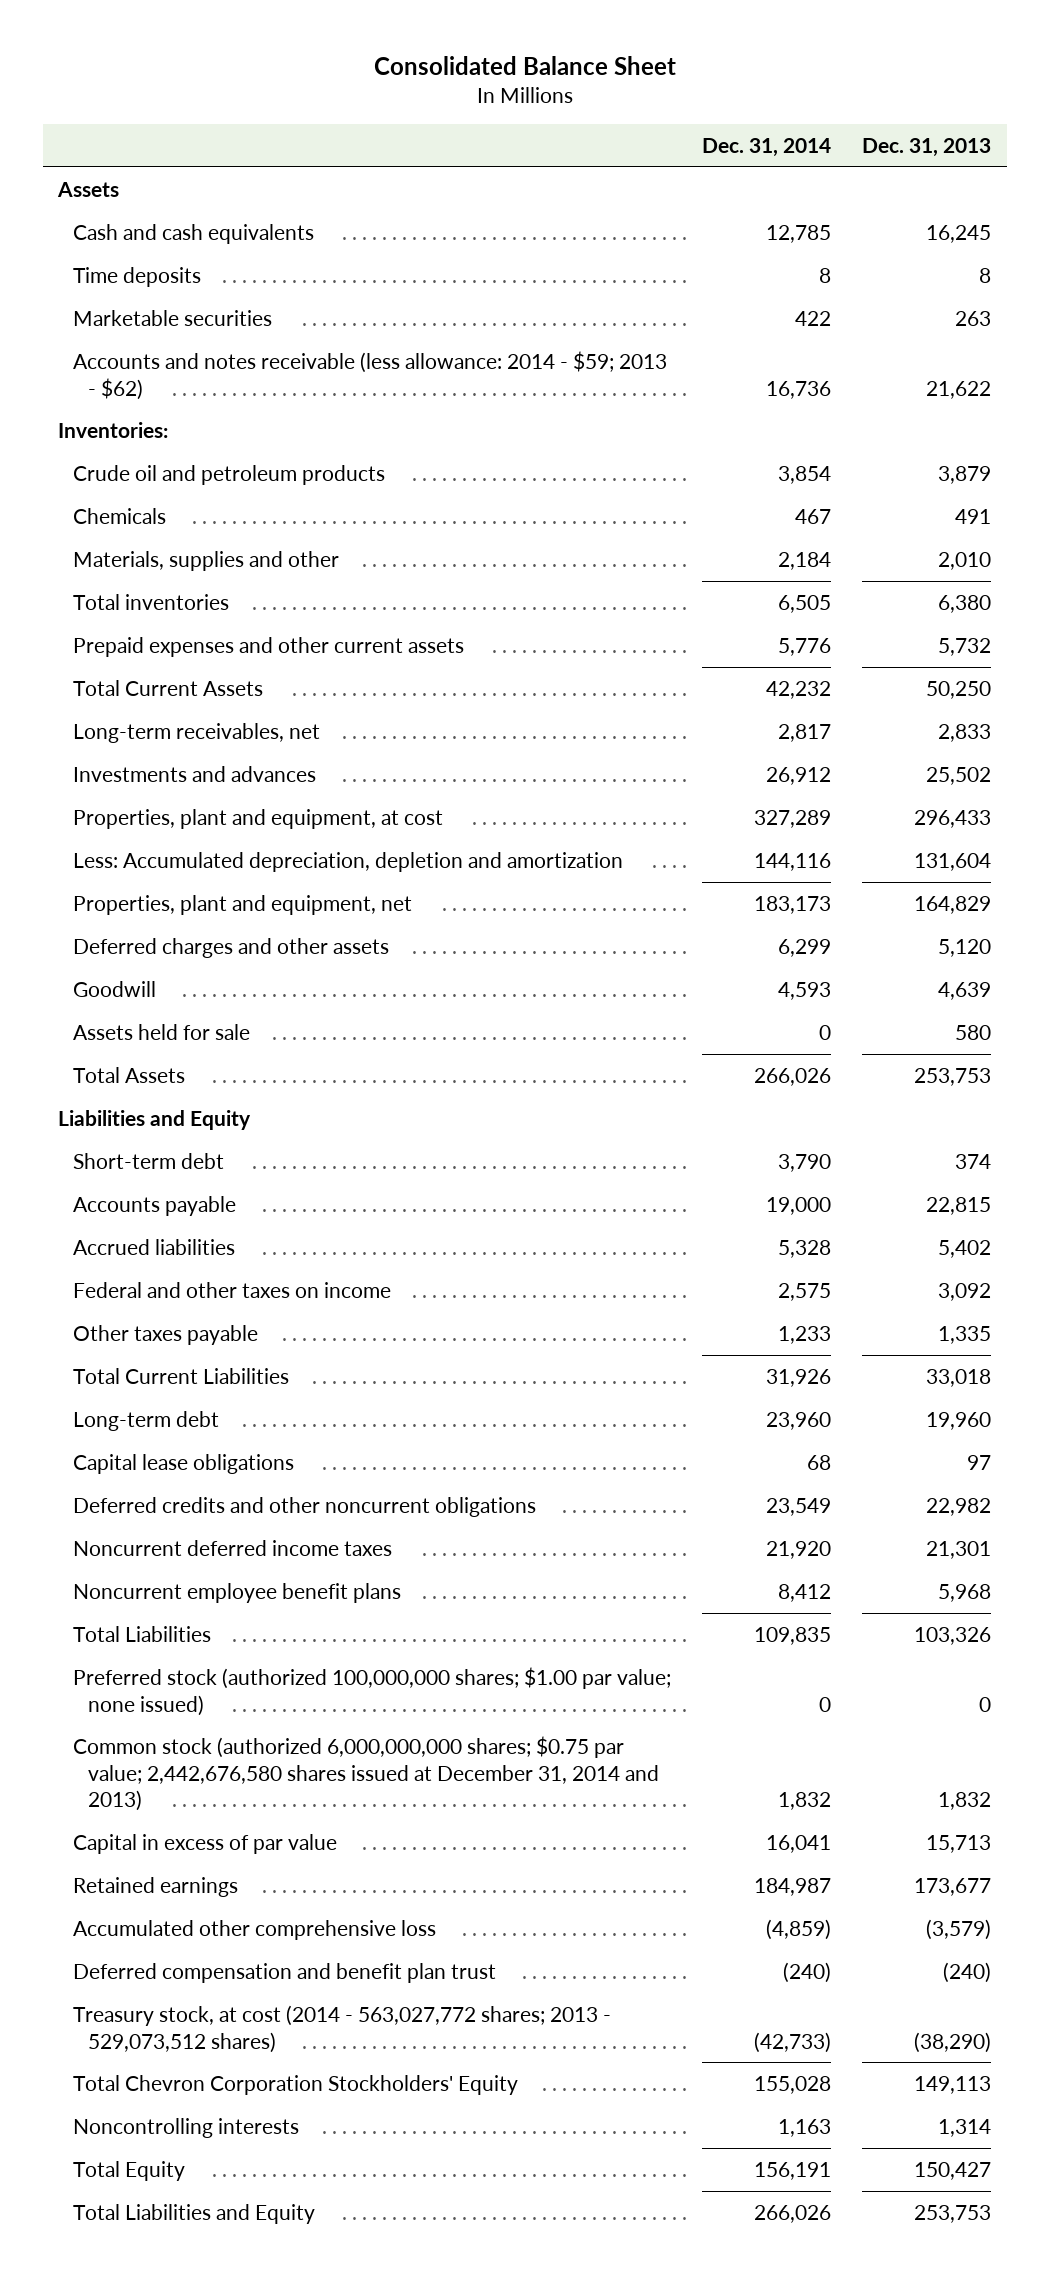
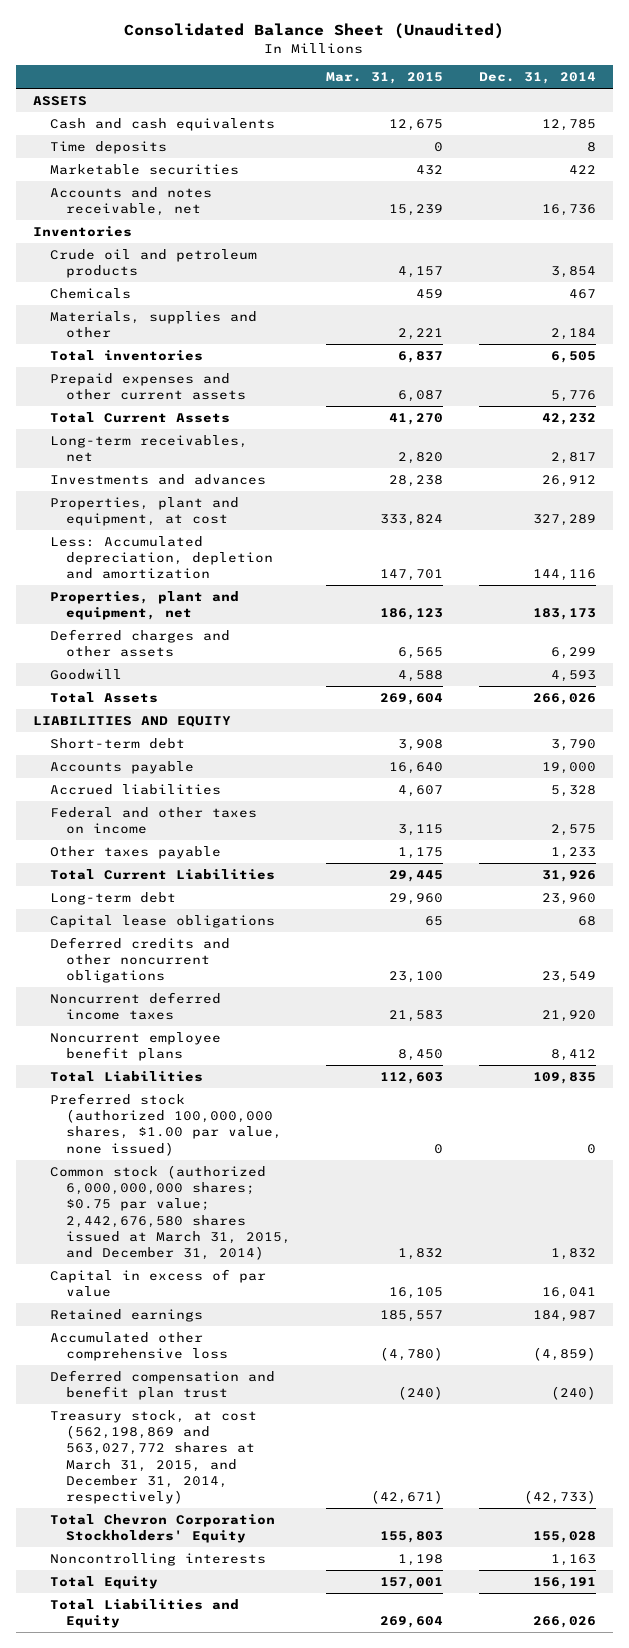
- Consolidated Balance Sheet
+ Consolidated Balance Sheet (Unaudited)
- | Dec. 31, 2014 | Dec. 31, 2013
+ | Mar. 31, 2015 | Dec. 31, 2014
- Assets
+ ASSETS
- Accounts and notes receivable (less allowance: 2014 - $59; 2013 - $62) | 16,736 | 21,622
- Inventories:
+ Accounts and notes receivable, net | 15,239 | 16,736
+ Inventories
- Assets held for sale | 0 | 580
- Liabilities and Equity
+ LIABILITIES AND EQUITY
- Preferred stock (authorized 100,000,000 shares; $1.00 par value; none issued) | 0 | 0
- Common stock (authorized 6,000,000,000 shares; $0.75 par value; 2,442,676,580 shares issued at December 31, 2014 and 2013) | 1,832 | 1,832
+ Preferred stock (authorized 100,000,000 shares, $1.00 par value, none issued) | 0 | 0
+ Common stock (authorized 6,000,000,000 shares; $0.75 par value; 2,442,676,580 shares issued at March 31, 2015, and December 31, 2014) | 1,832 | 1,832
- Treasury stock, at cost (2014 - 563,027,772 shares; 2013 - 529,073,512 shares) | (42,733) | (38,290)
+ Treasury stock, at cost (562,198,869 and 563,027,772 shares at March 31, 2015, and December 31, 2014, respectively) | (42,671) | (42,733)

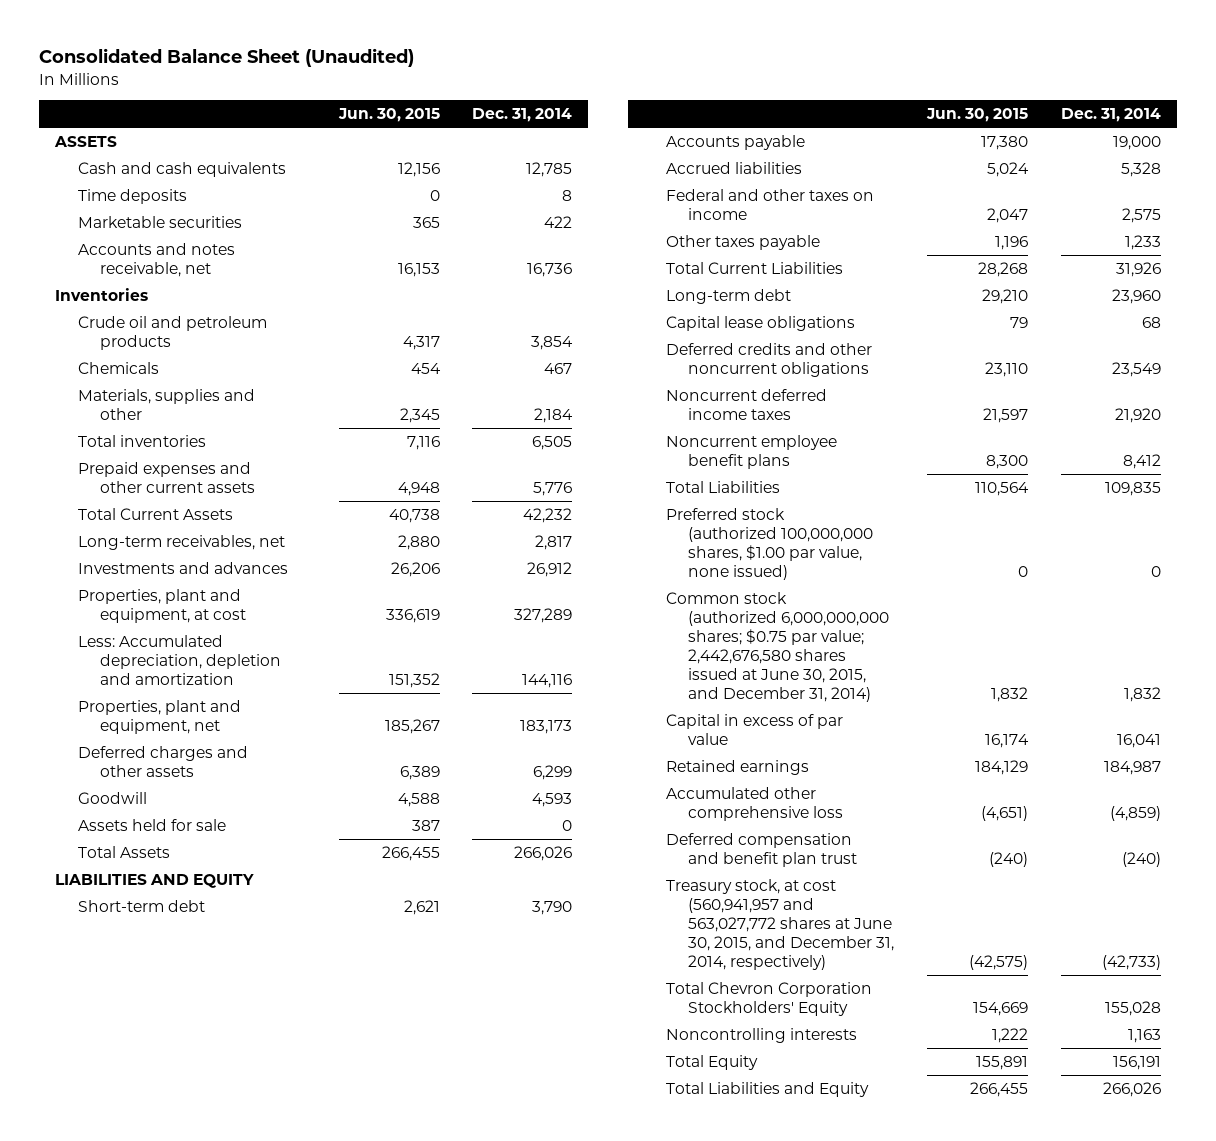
- | Mar. 31, 2015 | Dec. 31, 2014
+ | Jun. 30, 2015 | Dec. 31, 2014
+ Assets held for sale | 387 | 0
- Common stock (authorized 6,000,000,000 shares; $0.75 par value; 2,442,676,580 shares issued at March 31, 2015, and December 31, 2014) | 1,832 | 1,832
+ Common stock (authorized 6,000,000,000 shares; $0.75 par value; 2,442,676,580 shares issued at June 30, 2015, and December 31, 2014) | 1,832 | 1,832
- Treasury stock, at cost (562,198,869 and 563,027,772 shares at March 31, 2015, and December 31, 2014, respectively) | (42,671) | (42,733)
+ Treasury stock, at cost (560,941,957 and 563,027,772 shares at June 30, 2015, and December 31, 2014, respectively) | (42,575) | (42,733)

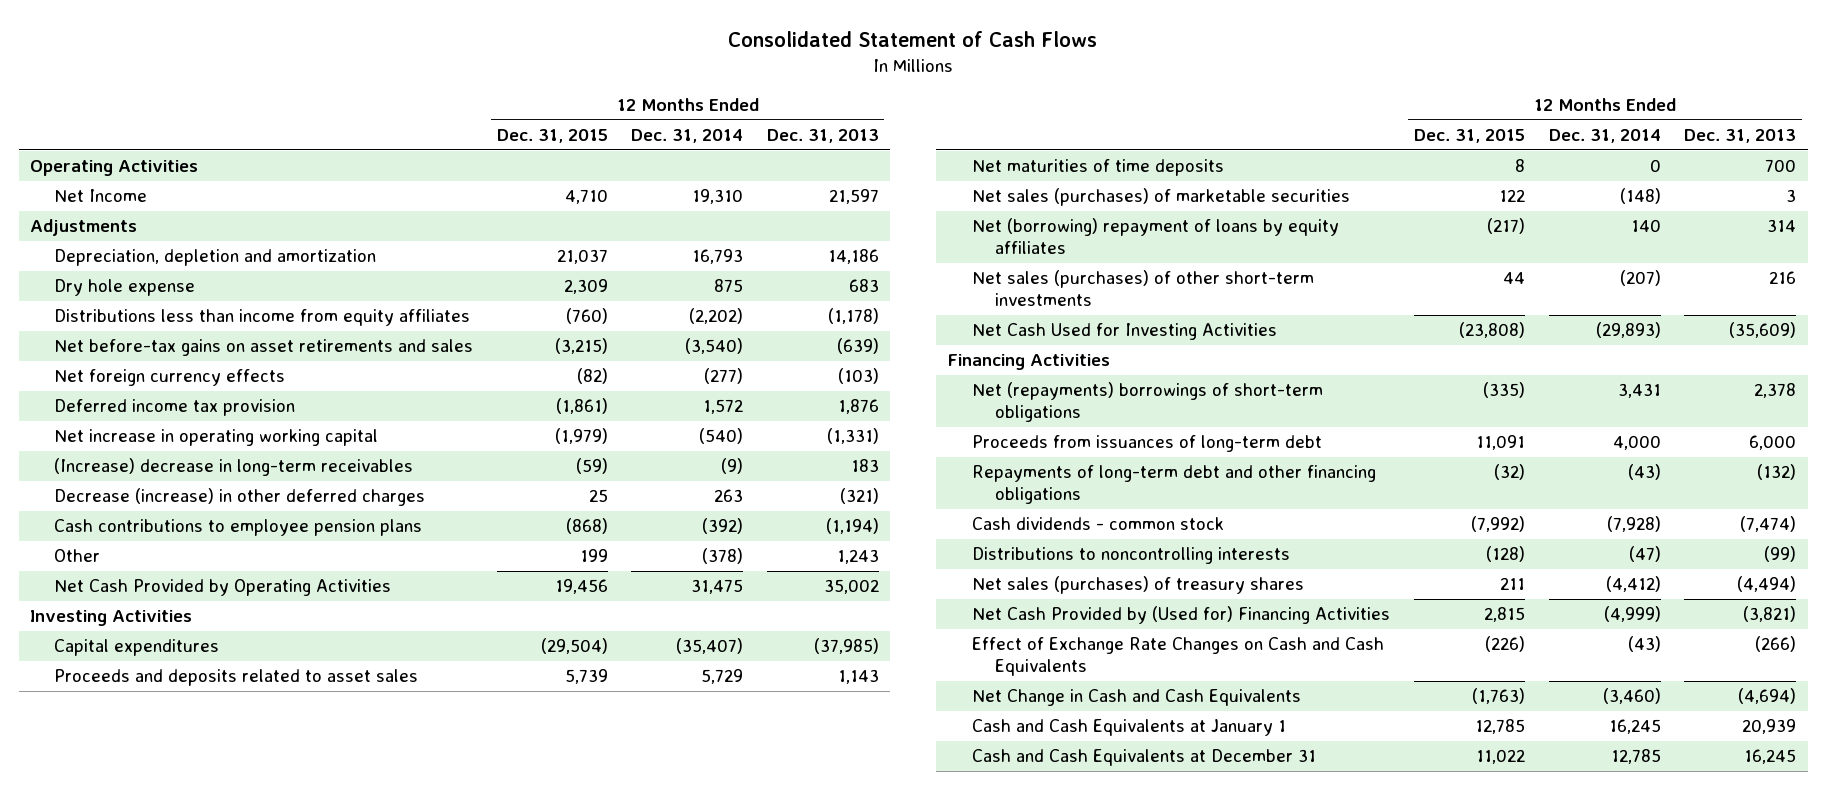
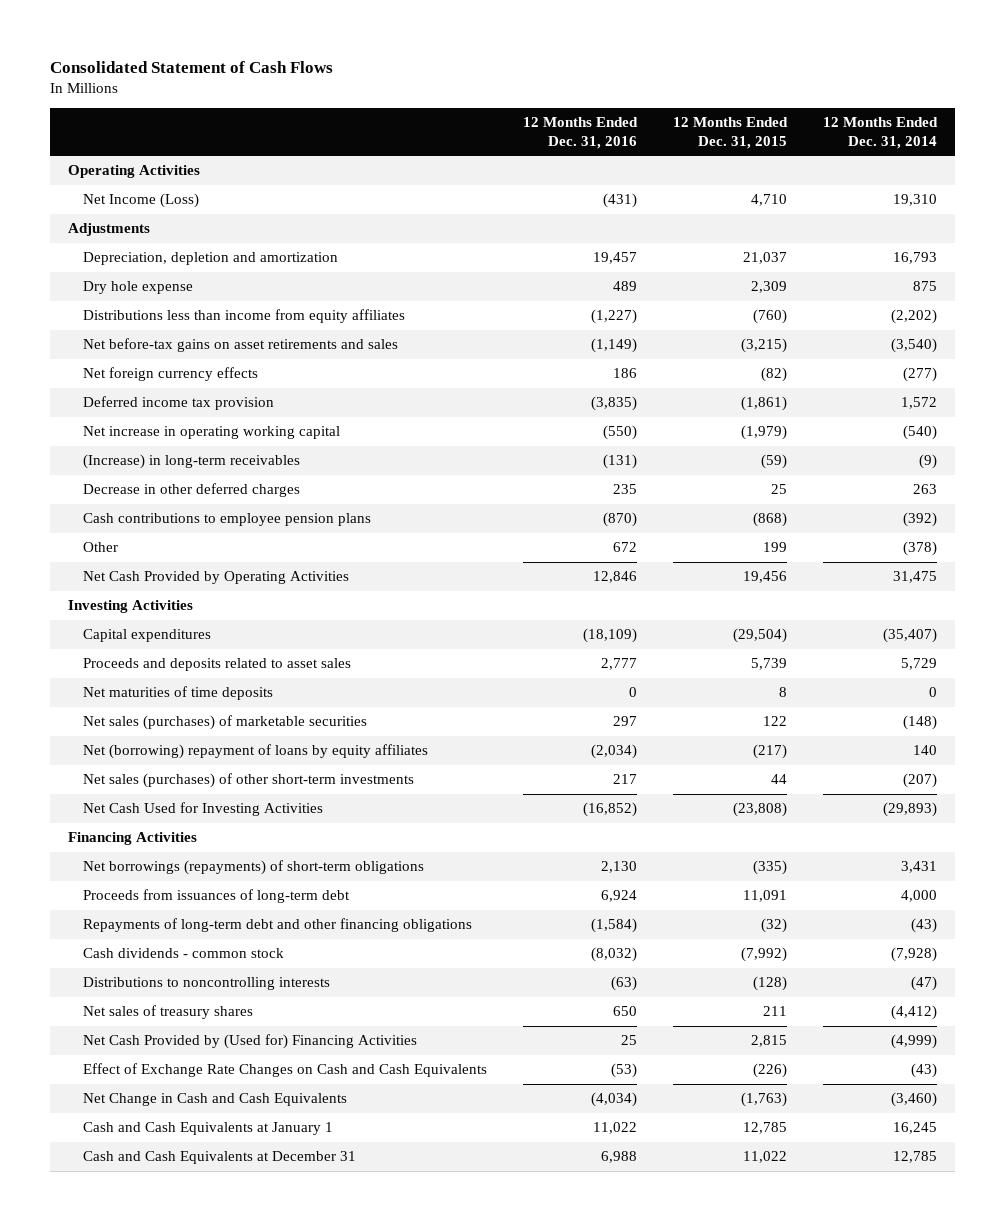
- | 12 Months Ended Dec. 31, 2015 | 12 Months Ended Dec. 31, 2014 | 12 Months Ended Dec. 31, 2013
+ | 12 Months Ended Dec. 31, 2016 | 12 Months Ended Dec. 31, 2015 | 12 Months Ended Dec. 31, 2014
- Net Income | 4,710 | 19,310 | 21,597
+ Net Income (Loss) | (431) | 4,710 | 19,310
- (Increase) decrease in long-term receivables | (59) | (9) | 183
- Decrease (increase) in other deferred charges | 25 | 263 | (321)
+ (Increase) in long-term receivables | (131) | (59) | (9)
+ Decrease in other deferred charges | 235 | 25 | 263
- Net (repayments) borrowings of short-term obligations | (335) | 3,431 | 2,378
+ Net borrowings (repayments) of short-term obligations | 2,130 | (335) | 3,431
- Net sales (purchases) of treasury shares | 211 | (4,412) | (4,494)
+ Net sales of treasury shares | 650 | 211 | (4,412)

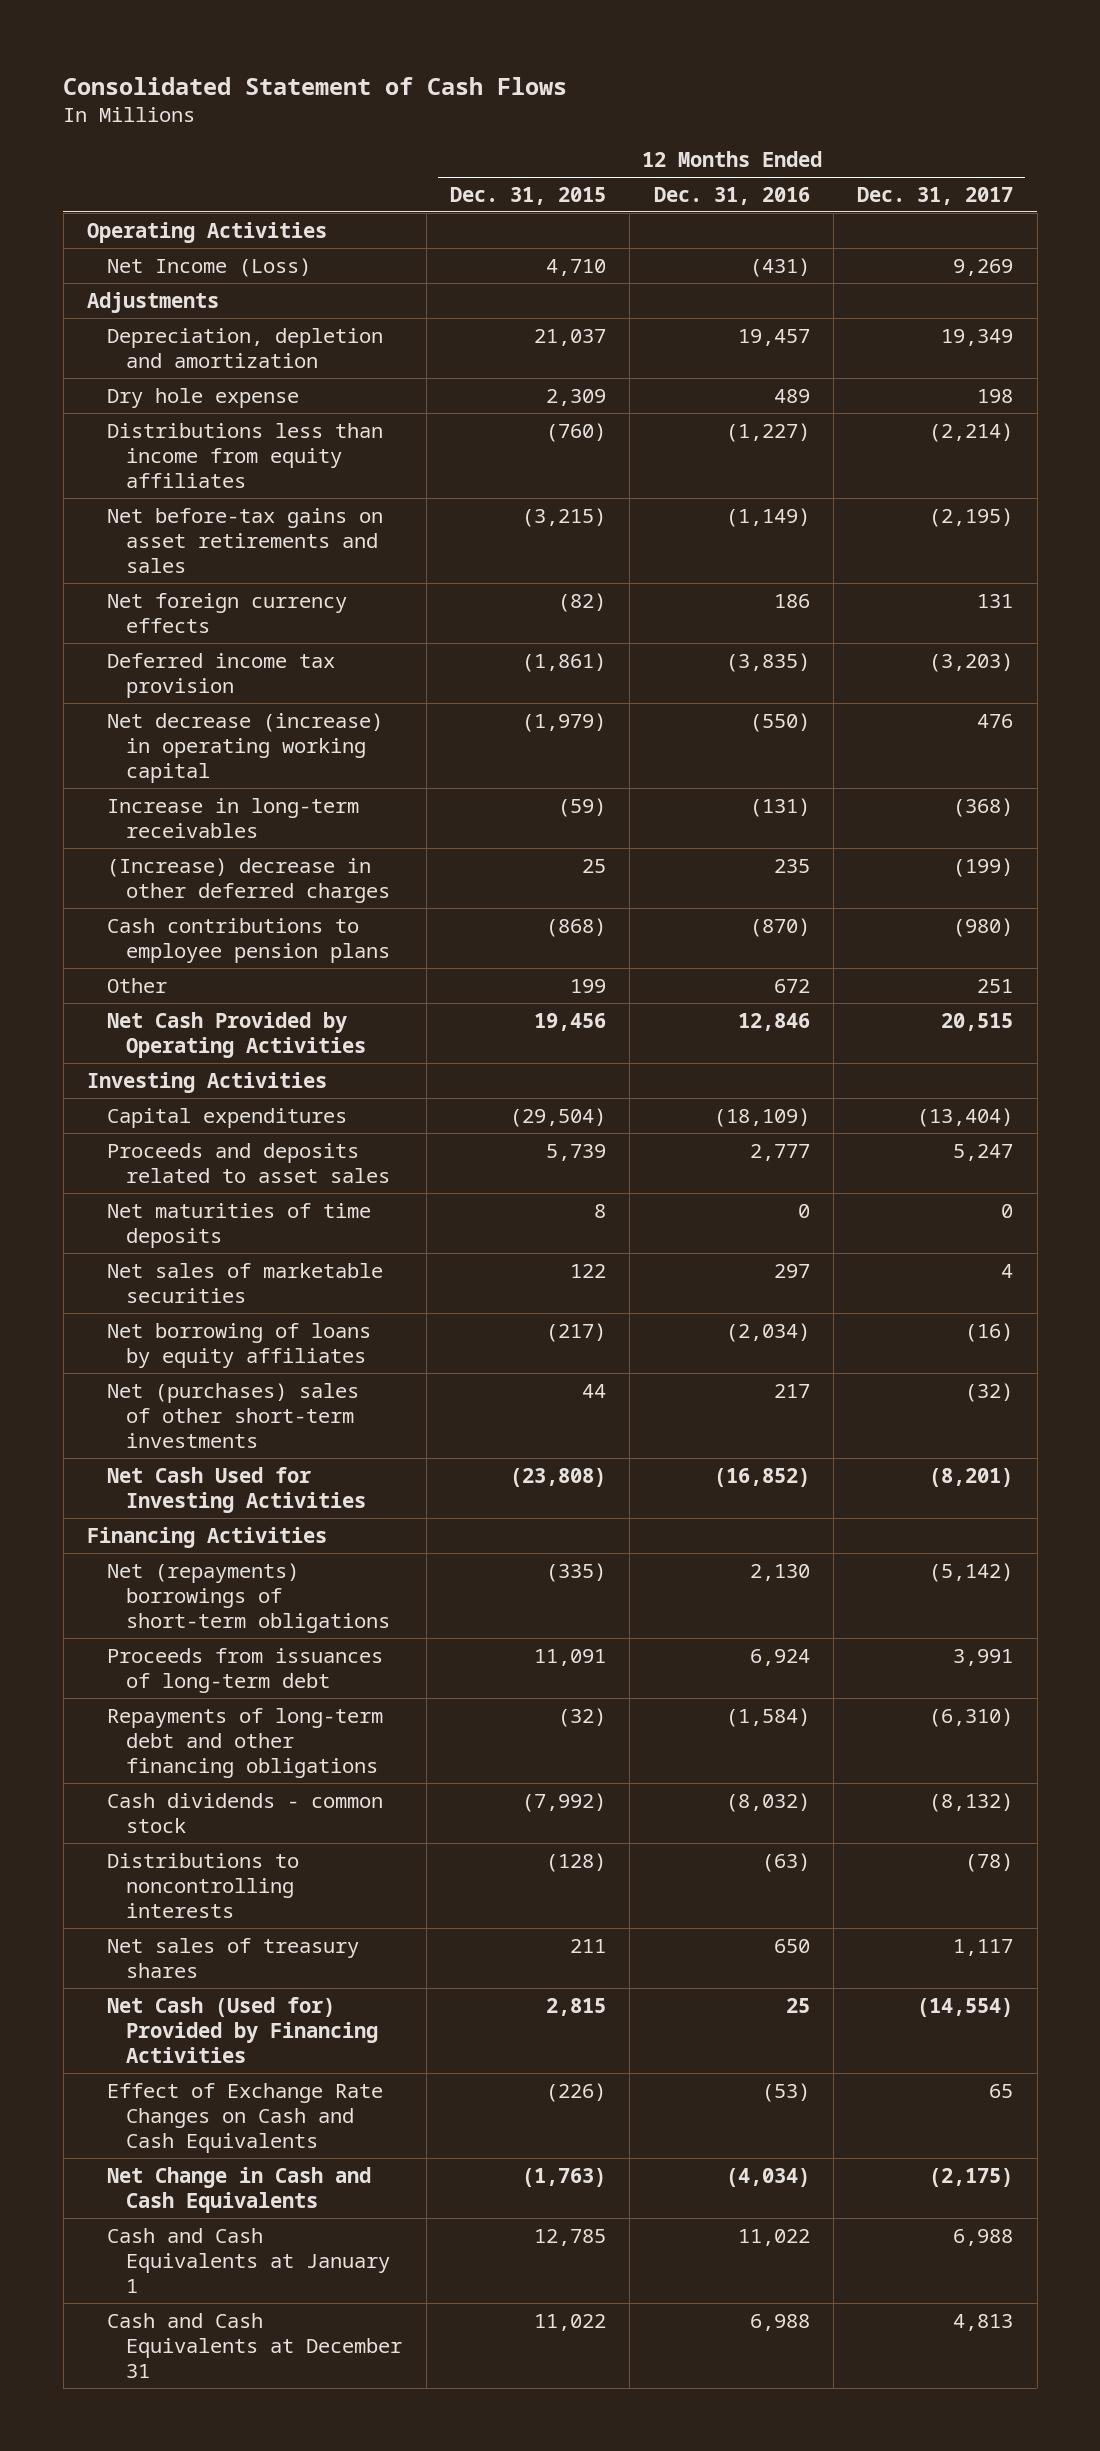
- | 12 Months Ended Dec. 31, 2016 | 12 Months Ended Dec. 31, 2015 | 12 Months Ended Dec. 31, 2014
+ | 12 Months Ended Dec. 31, 2015 | 12 Months Ended Dec. 31, 2016 | 12 Months Ended Dec. 31, 2017
- Net increase in operating working capital | (550) | (1,979) | (540)
- (Increase) in long-term receivables | (131) | (59) | (9)
- Decrease in other deferred charges | 235 | 25 | 263
+ Net decrease (increase) in operating working capital | (1,979) | (550) | 476
+ Increase in long-term receivables | (59) | (131) | (368)
+ (Increase) decrease in other deferred charges | 25 | 235 | (199)
- Net sales (purchases) of marketable securities | 297 | 122 | (148)
- Net (borrowing) repayment of loans by equity affiliates | (2,034) | (217) | 140
- Net sales (purchases) of other short-term investments | 217 | 44 | (207)
+ Net sales of marketable securities | 122 | 297 | 4
+ Net borrowing of loans by equity affiliates | (217) | (2,034) | (16)
+ Net (purchases) sales of other short-term investments | 44 | 217 | (32)
- Net borrowings (repayments) of short-term obligations | 2,130 | (335) | 3,431
+ Net (repayments) borrowings of short-term obligations | (335) | 2,130 | (5,142)
- Net Cash Provided by (Used for) Financing Activities | 25 | 2,815 | (4,999)
+ Net Cash (Used for) Provided by Financing Activities | 2,815 | 25 | (14,554)

